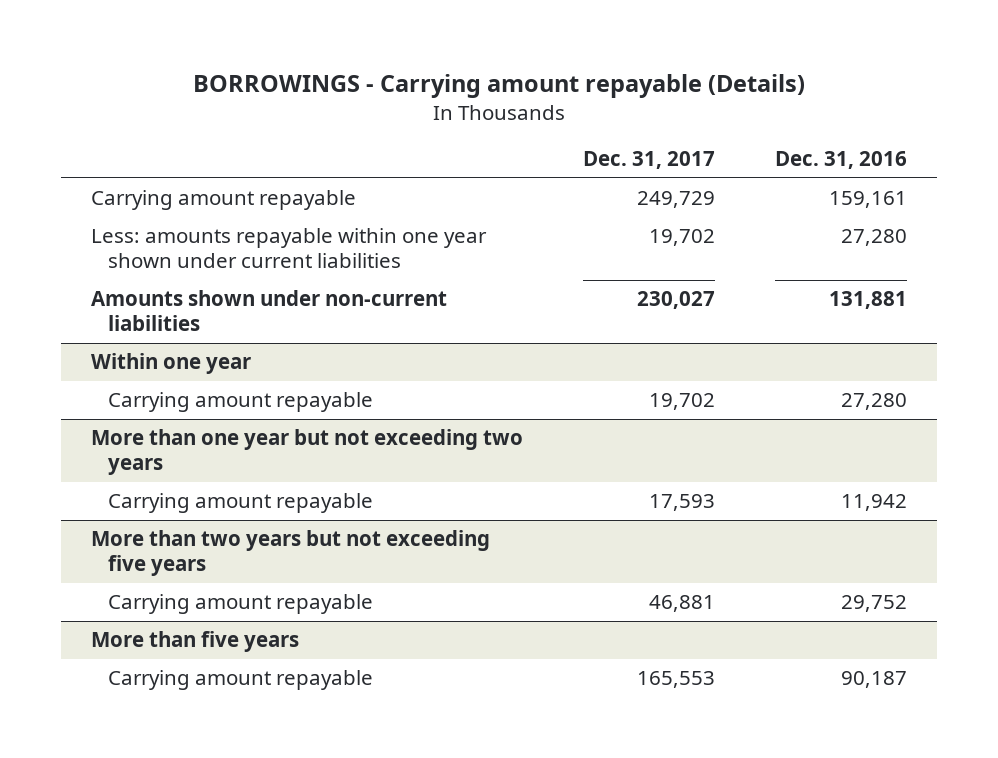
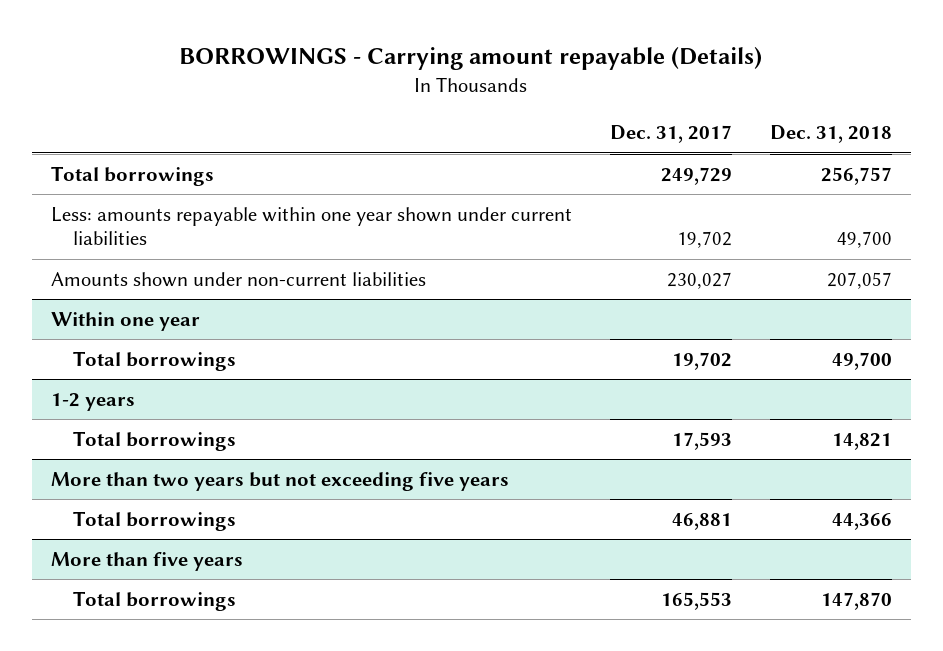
- | Dec. 31, 2017 | Dec. 31, 2016
+ | Dec. 31, 2017 | Dec. 31, 2018
- Carrying amount repayable | 249,729 | 159,161
+ Total borrowings | 249,729 | 256,757
@ Within one year
- Carrying amount repayable | 19,702 | 27,280
- More than one year but not exceeding two years
- Carrying amount repayable | 17,593 | 11,942
@ Within one year
+ Total borrowings | 19,702 | 49,700
+ 1-2 years
+ Total borrowings | 17,593 | 14,821
@ More than two years but not exceeding five years
- Carrying amount repayable | 46,881 | 29,752
+ Total borrowings | 46,881 | 44,366
@ More than five years
- Carrying amount repayable | 165,553 | 90,187
+ Total borrowings | 165,553 | 147,870

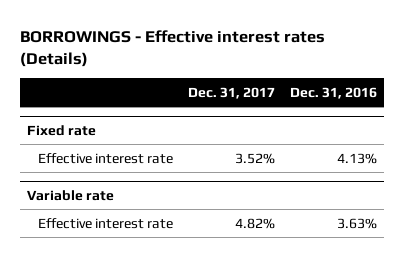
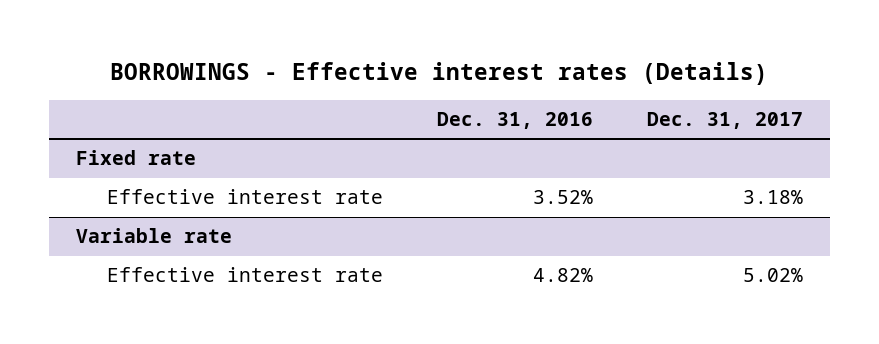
- | Dec. 31, 2017 | Dec. 31, 2016
+ | Dec. 31, 2016 | Dec. 31, 2017
@ Fixed rate
- Effective interest rate | 3.52% | 4.13%
+ Effective interest rate | 3.52% | 3.18%
@ Variable rate
- Effective interest rate | 4.82% | 3.63%
+ Effective interest rate | 4.82% | 5.02%

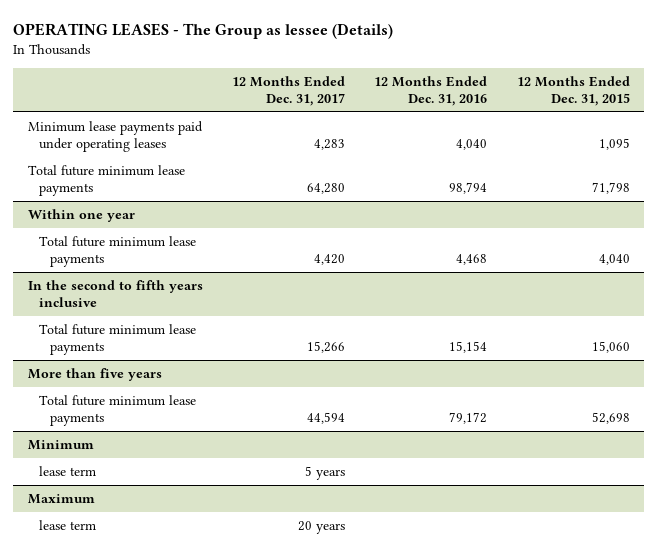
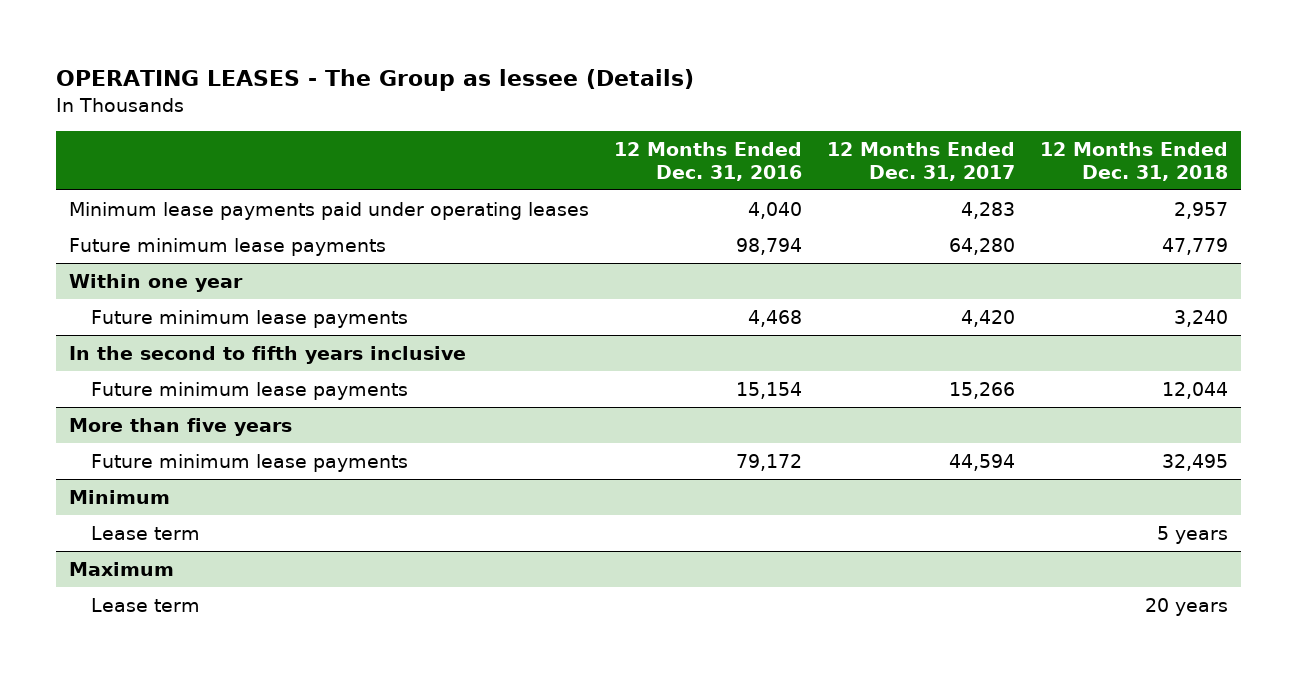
- | 12 Months Ended Dec. 31, 2017 | 12 Months Ended Dec. 31, 2016 | 12 Months Ended Dec. 31, 2015
+ | 12 Months Ended Dec. 31, 2016 | 12 Months Ended Dec. 31, 2017 | 12 Months Ended Dec. 31, 2018
- Total future minimum lease payments | 64,280 | 98,794 | 71,798
+ Future minimum lease payments | 98,794 | 64,280 | 47,779
@ Within one year
- Total future minimum lease payments | 4,420 | 4,468 | 4,040
+ Future minimum lease payments | 4,468 | 4,420 | 3,240
@ In the second to fifth years inclusive
- Total future minimum lease payments | 15,266 | 15,154 | 15,060
+ Future minimum lease payments | 15,154 | 15,266 | 12,044
@ More than five years
- Total future minimum lease payments | 44,594 | 79,172 | 52,698
+ Future minimum lease payments | 79,172 | 44,594 | 32,495
@ Minimum
- lease term | 5 years | |
+ Lease term | | | 5 years
@ Maximum
- lease term | 20 years | |
+ Lease term | | | 20 years

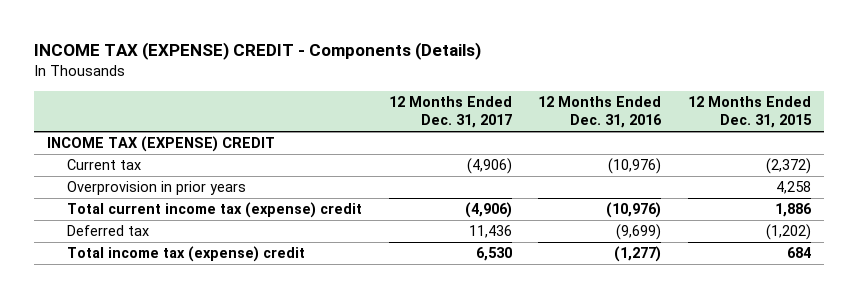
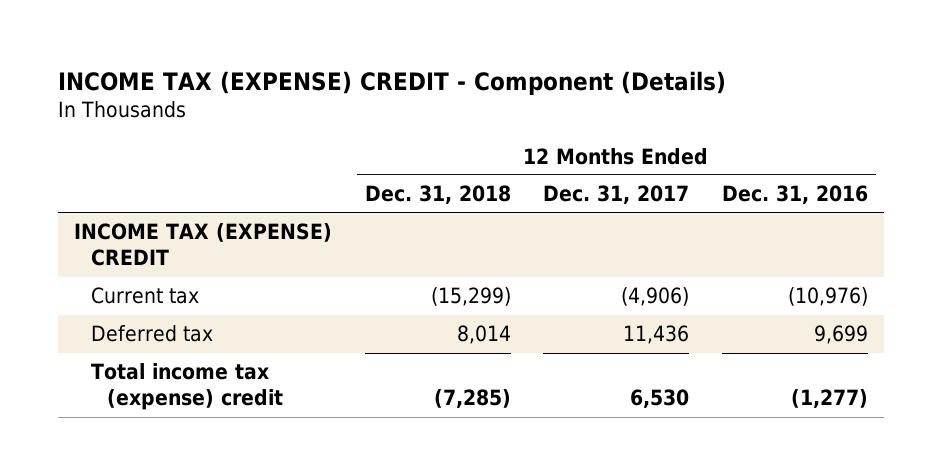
- INCOME TAX (EXPENSE) CREDIT - Components (Details)
+ INCOME TAX (EXPENSE) CREDIT - Component (Details)
- | 12 Months Ended Dec. 31, 2017 | 12 Months Ended Dec. 31, 2016 | 12 Months Ended Dec. 31, 2015
+ | 12 Months Ended Dec. 31, 2018 | 12 Months Ended Dec. 31, 2017 | 12 Months Ended Dec. 31, 2016
- Overprovision in prior years | | | 4,258
- Total current income tax (expense) credit | (4,906) | (10,976) | 1,886
- Deferred tax | 11,436 | (9,699) | (1,202)
+ Deferred tax | 8,014 | 11,436 | 9,699

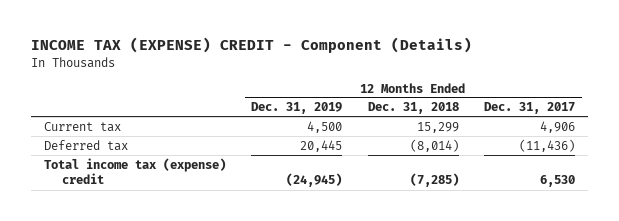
- | 12 Months Ended Dec. 31, 2018 | 12 Months Ended Dec. 31, 2017 | 12 Months Ended Dec. 31, 2016
+ | 12 Months Ended Dec. 31, 2019 | 12 Months Ended Dec. 31, 2018 | 12 Months Ended Dec. 31, 2017
- INCOME TAX (EXPENSE) CREDIT
- Current tax | (15,299) | (4,906) | (10,976)
- Deferred tax | 8,014 | 11,436 | 9,699
+ Current tax | 4,500 | 15,299 | 4,906
+ Deferred tax | 20,445 | (8,014) | (11,436)

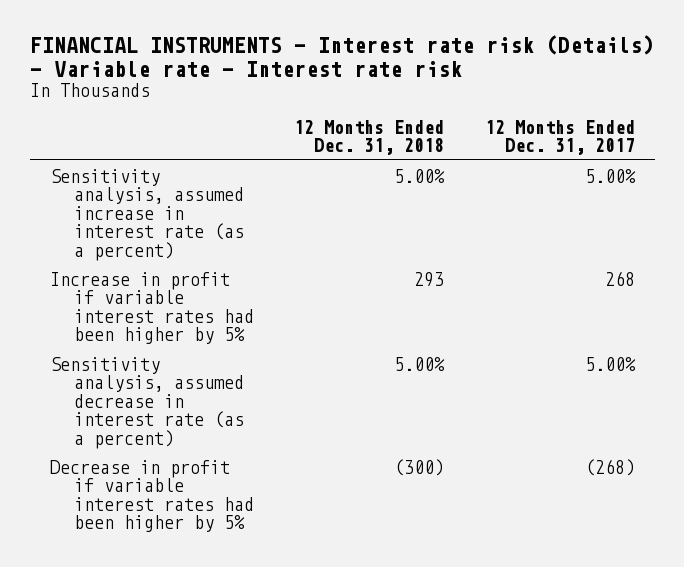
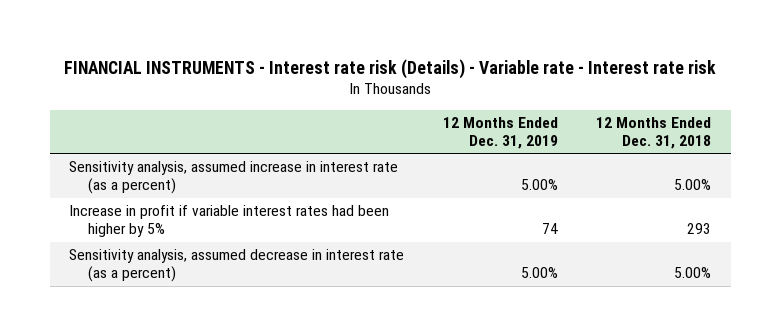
- | 12 Months Ended Dec. 31, 2018 | 12 Months Ended Dec. 31, 2017
+ | 12 Months Ended Dec. 31, 2019 | 12 Months Ended Dec. 31, 2018
- Decrease in profit if variable interest rates had been higher by 5% | (300) | (268)

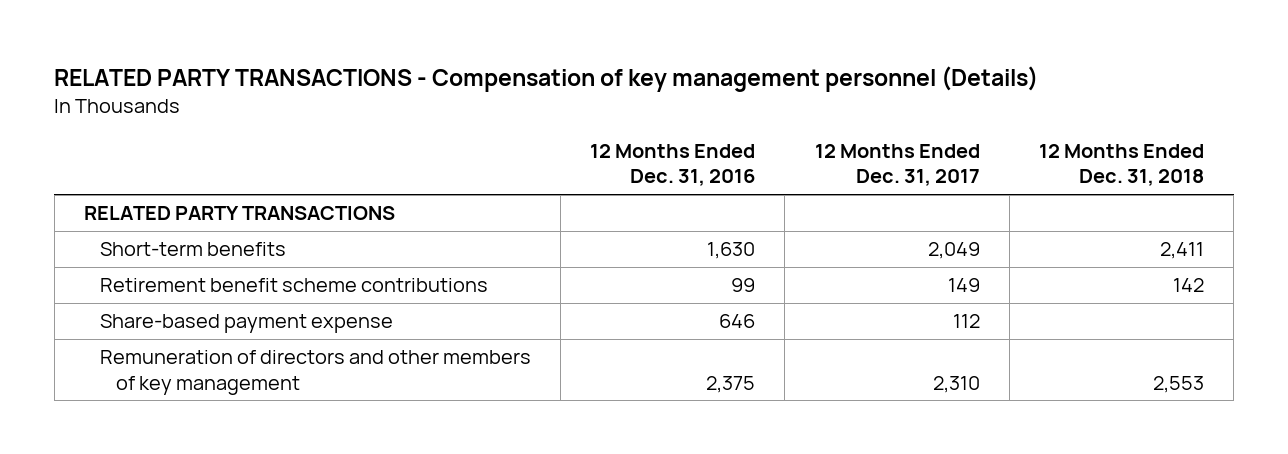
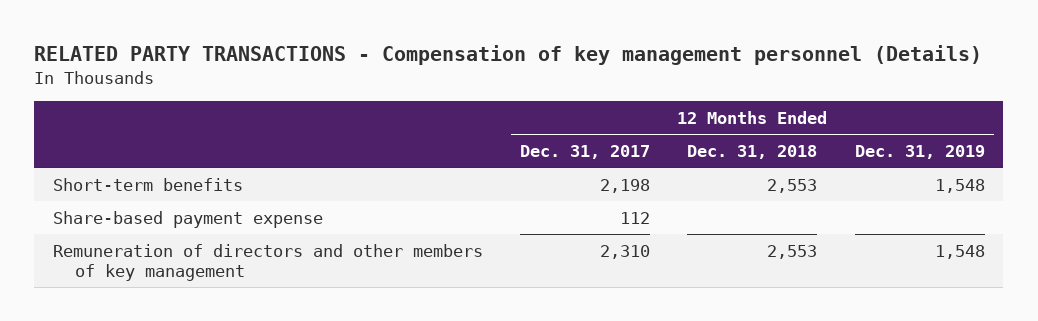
- | 12 Months Ended Dec. 31, 2016 | 12 Months Ended Dec. 31, 2017 | 12 Months Ended Dec. 31, 2018
+ | 12 Months Ended Dec. 31, 2017 | 12 Months Ended Dec. 31, 2018 | 12 Months Ended Dec. 31, 2019
- RELATED PARTY TRANSACTIONS
- Short-term benefits | 1,630 | 2,049 | 2,411
- Retirement benefit scheme contributions | 99 | 149 | 142
+ Short-term benefits | 2,198 | 2,553 | 1,548

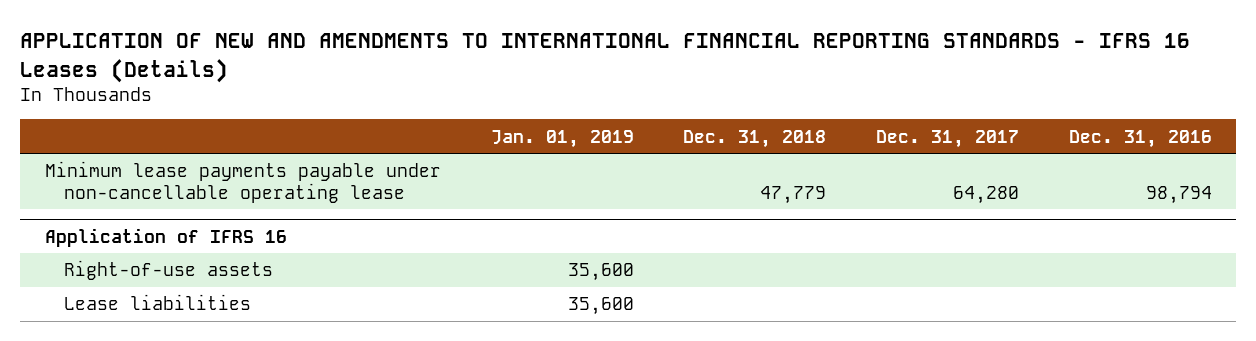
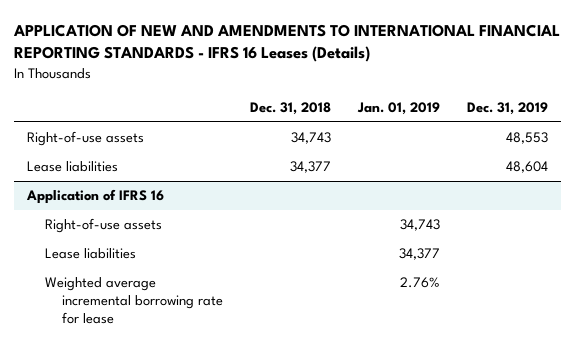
- | Jan. 01, 2019 | Dec. 31, 2018 | Dec. 31, 2017 | Dec. 31, 2016
+ | Dec. 31, 2018 | Jan. 01, 2019 | Dec. 31, 2019
- Minimum lease payments payable under non-cancellable operating lease | | 47,779 | 64,280 | 98,794
+ Right-of-use assets | 34,743 | | 48,553
+ Lease liabilities | 34,377 | | 48,604
@ Application of IFRS 16
- Right-of-use assets | 35,600 | | |
- Lease liabilities | 35,600 | | |
+ Right-of-use assets | | 34,743 |
+ Lease liabilities | | 34,377 |
+ Weighted average incremental borrowing rate for lease | | 2.76% |

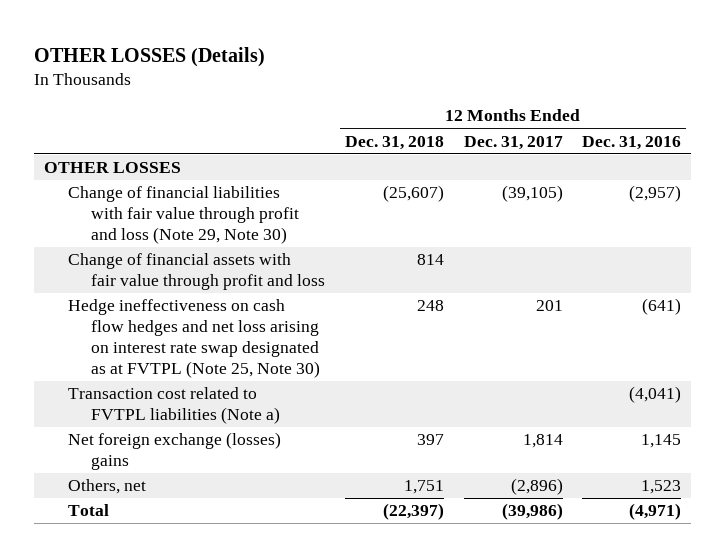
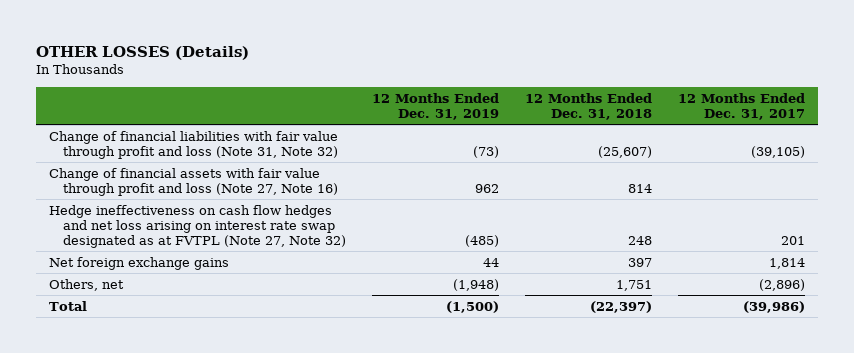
- | 12 Months Ended Dec. 31, 2018 | 12 Months Ended Dec. 31, 2017 | 12 Months Ended Dec. 31, 2016
+ | 12 Months Ended Dec. 31, 2019 | 12 Months Ended Dec. 31, 2018 | 12 Months Ended Dec. 31, 2017
- OTHER LOSSES
- Change of financial liabilities with fair value through profit and loss (Note 29, Note 30) | (25,607) | (39,105) | (2,957)
- Change of financial assets with fair value through profit and loss | 814 | |
- Hedge ineffectiveness on cash flow hedges and net loss arising on interest rate swap designated as at FVTPL (Note 25, Note 30) | 248 | 201 | (641)
- Transaction cost related to FVTPL liabilities (Note a) | | | (4,041)
- Net foreign exchange (losses) gains | 397 | 1,814 | 1,145
+ Change of financial liabilities with fair value through profit and loss (Note 31, Note 32) | (73) | (25,607) | (39,105)
+ Change of financial assets with fair value through profit and loss (Note 27, Note 16) | 962 | 814 |
+ Hedge ineffectiveness on cash flow hedges and net loss arising on interest rate swap designated as at FVTPL (Note 27, Note 32) | (485) | 248 | 201
+ Net foreign exchange gains | 44 | 397 | 1,814

